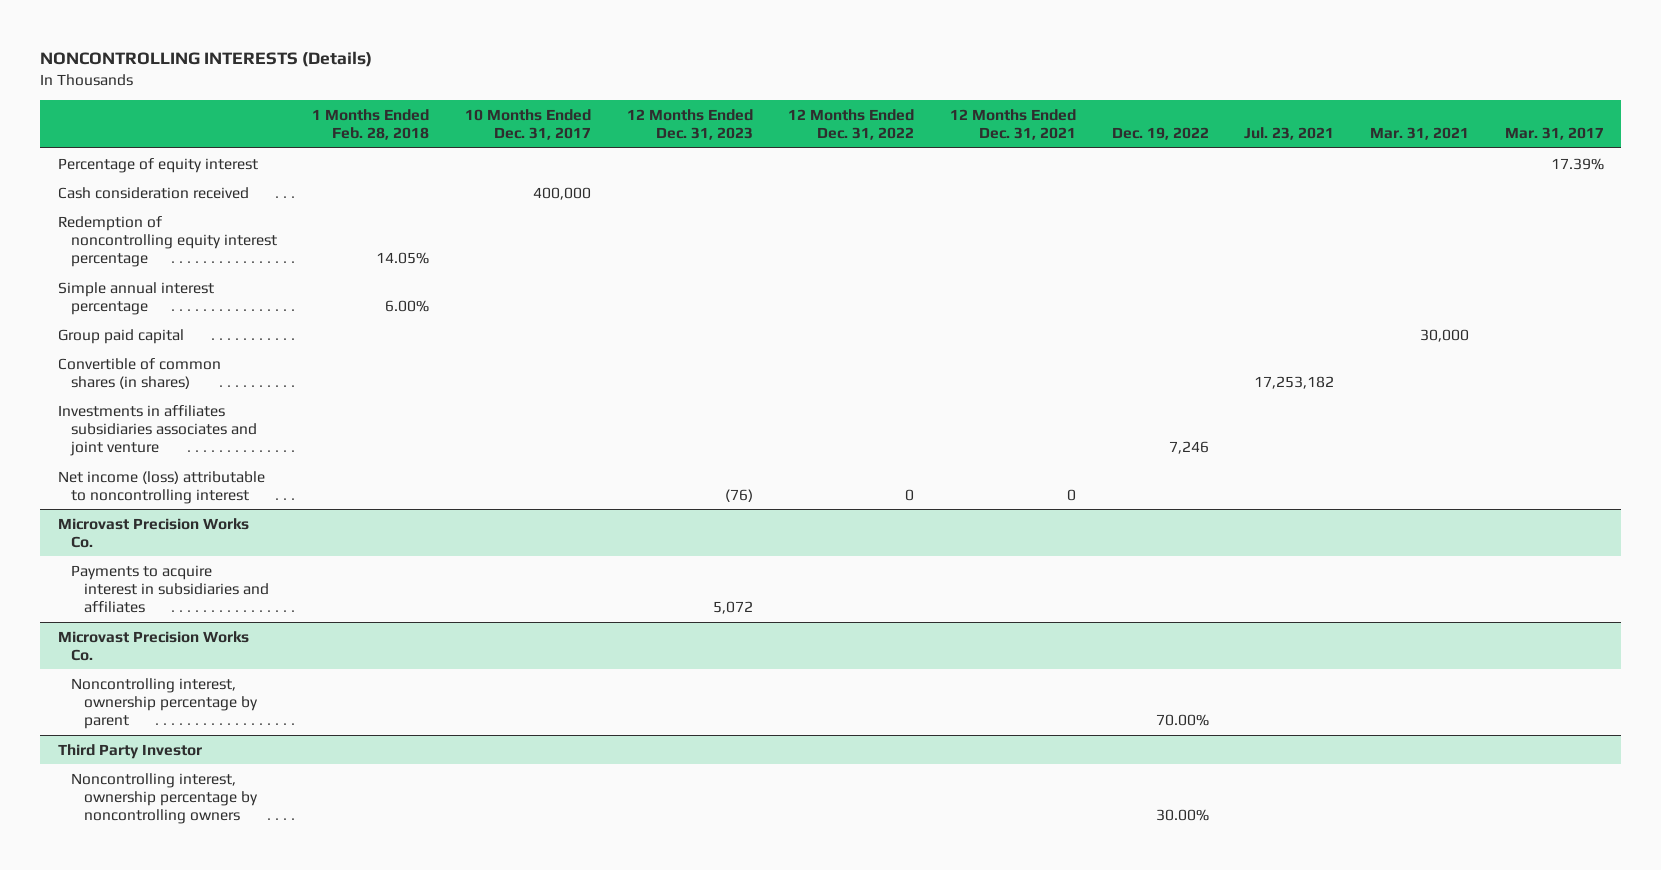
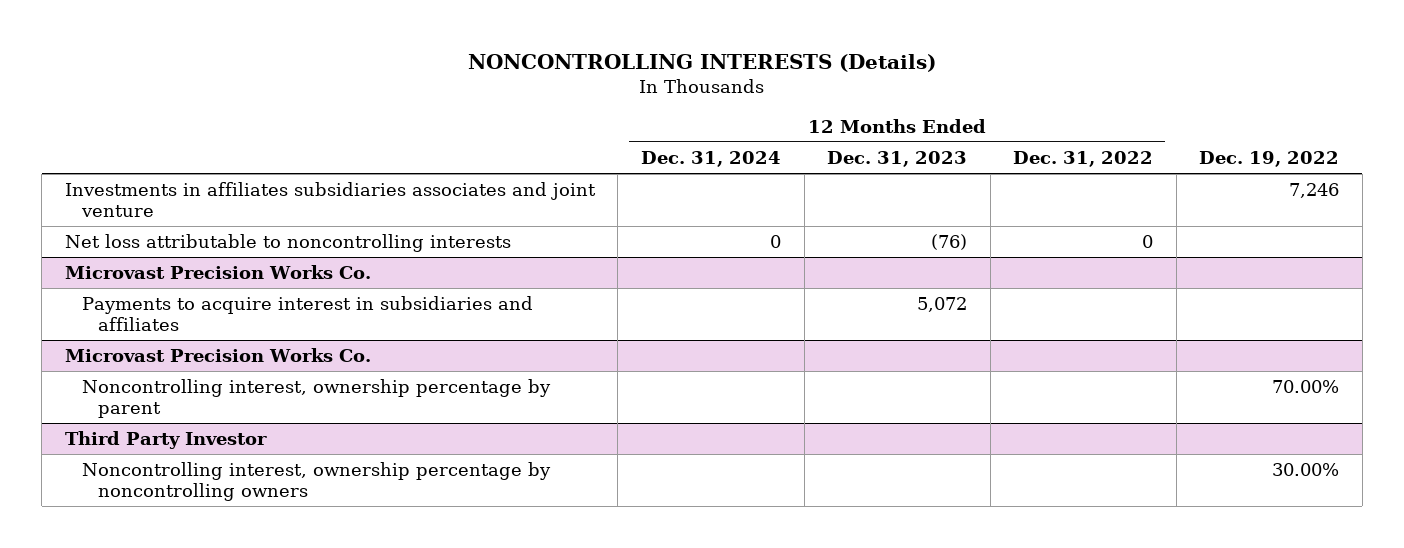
- | 1 Months Ended Feb. 28, 2018 | 10 Months Ended Dec. 31, 2017 | 12 Months Ended Dec. 31, 2023 | 12 Months Ended Dec. 31, 2022 | 12 Months Ended Dec. 31, 2021 | Dec. 19, 2022 | Jul. 23, 2021 | Mar. 31, 2021 | Mar. 31, 2017
+ | 12 Months Ended Dec. 31, 2024 | 12 Months Ended Dec. 31, 2023 | 12 Months Ended Dec. 31, 2022 | Dec. 19, 2022
- Percentage of equity interest | | | | | | | | | 17.39%
- Cash consideration received | | 400,000 | | | | | | |
- Redemption of noncontrolling equity interest percentage | 14.05% | | | | | | | |
- Simple annual interest percentage | 6.00% | | | | | | | |
- Group paid capital | | | | | | | | 30,000 |
- Convertible of common shares (in shares) | | | | | | | 17,253,182 | |
- Net income (loss) attributable to noncontrolling interest | | | (76) | 0 | 0 | | | |
+ Net loss attributable to noncontrolling interests | 0 | (76) | 0 |

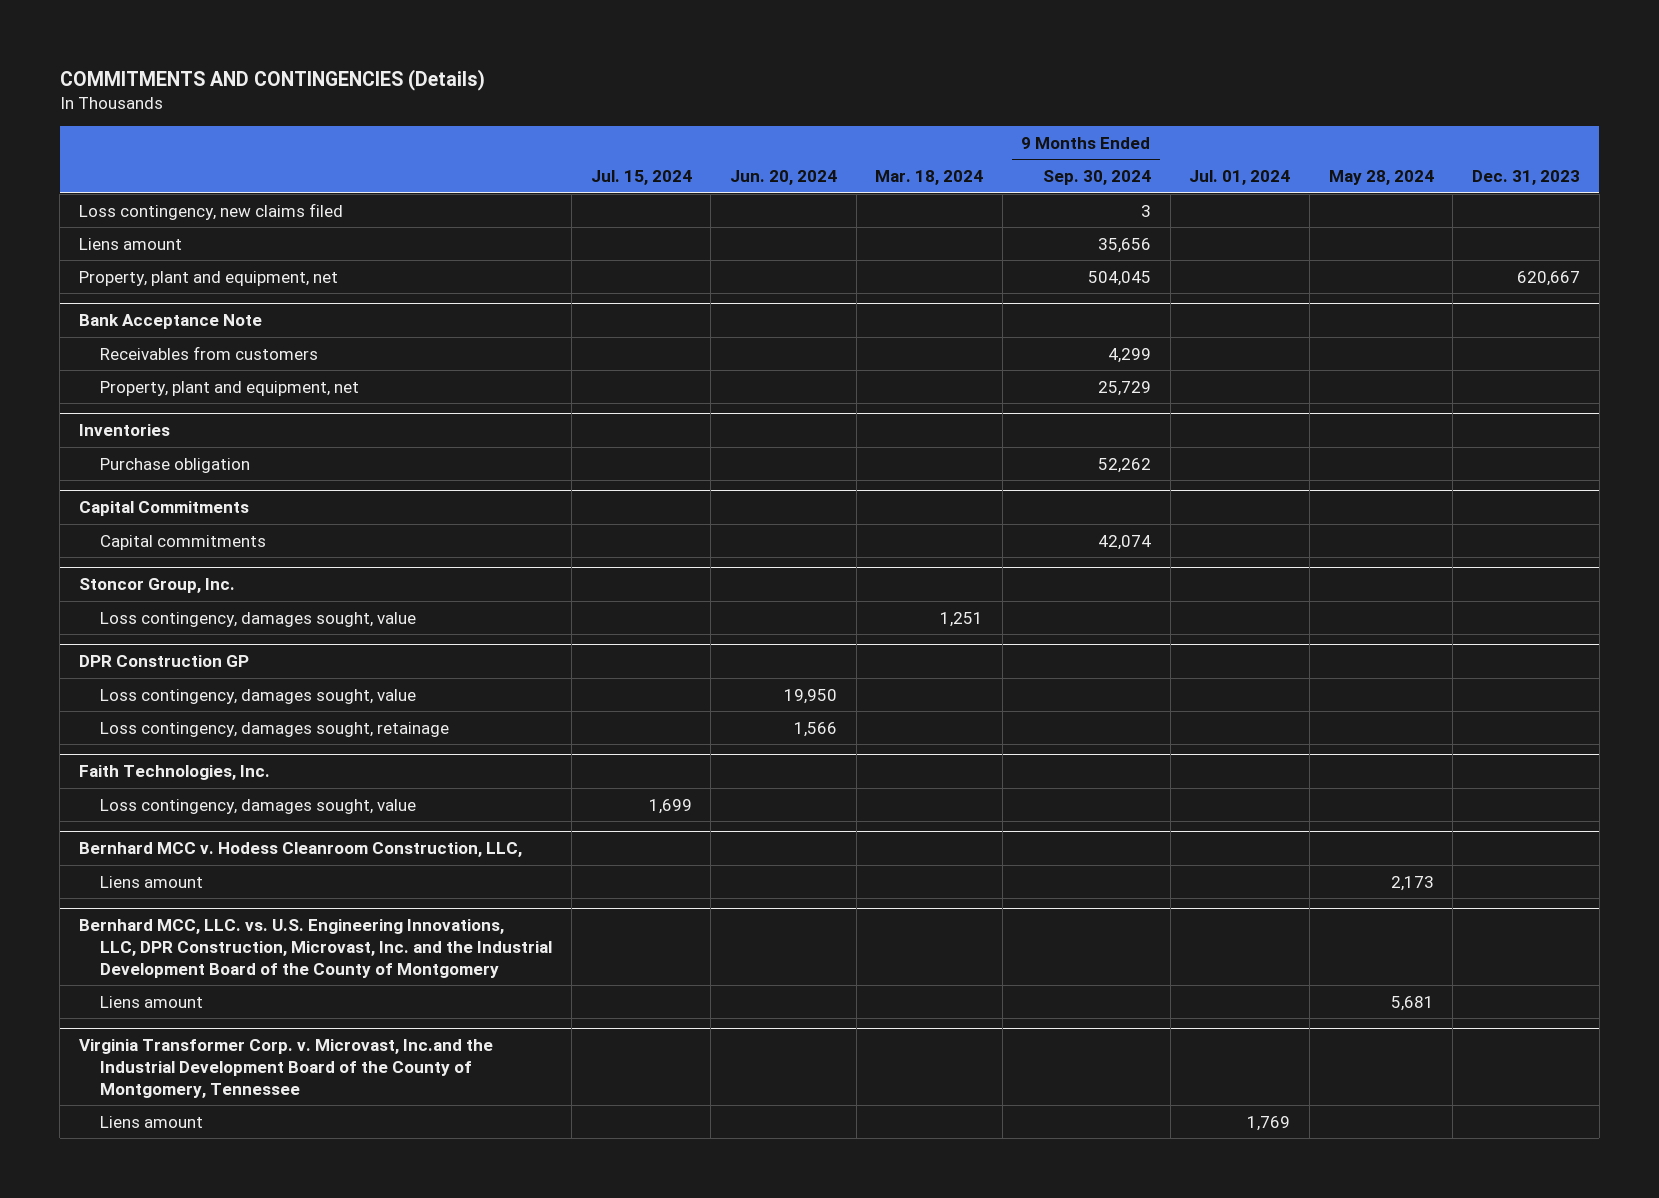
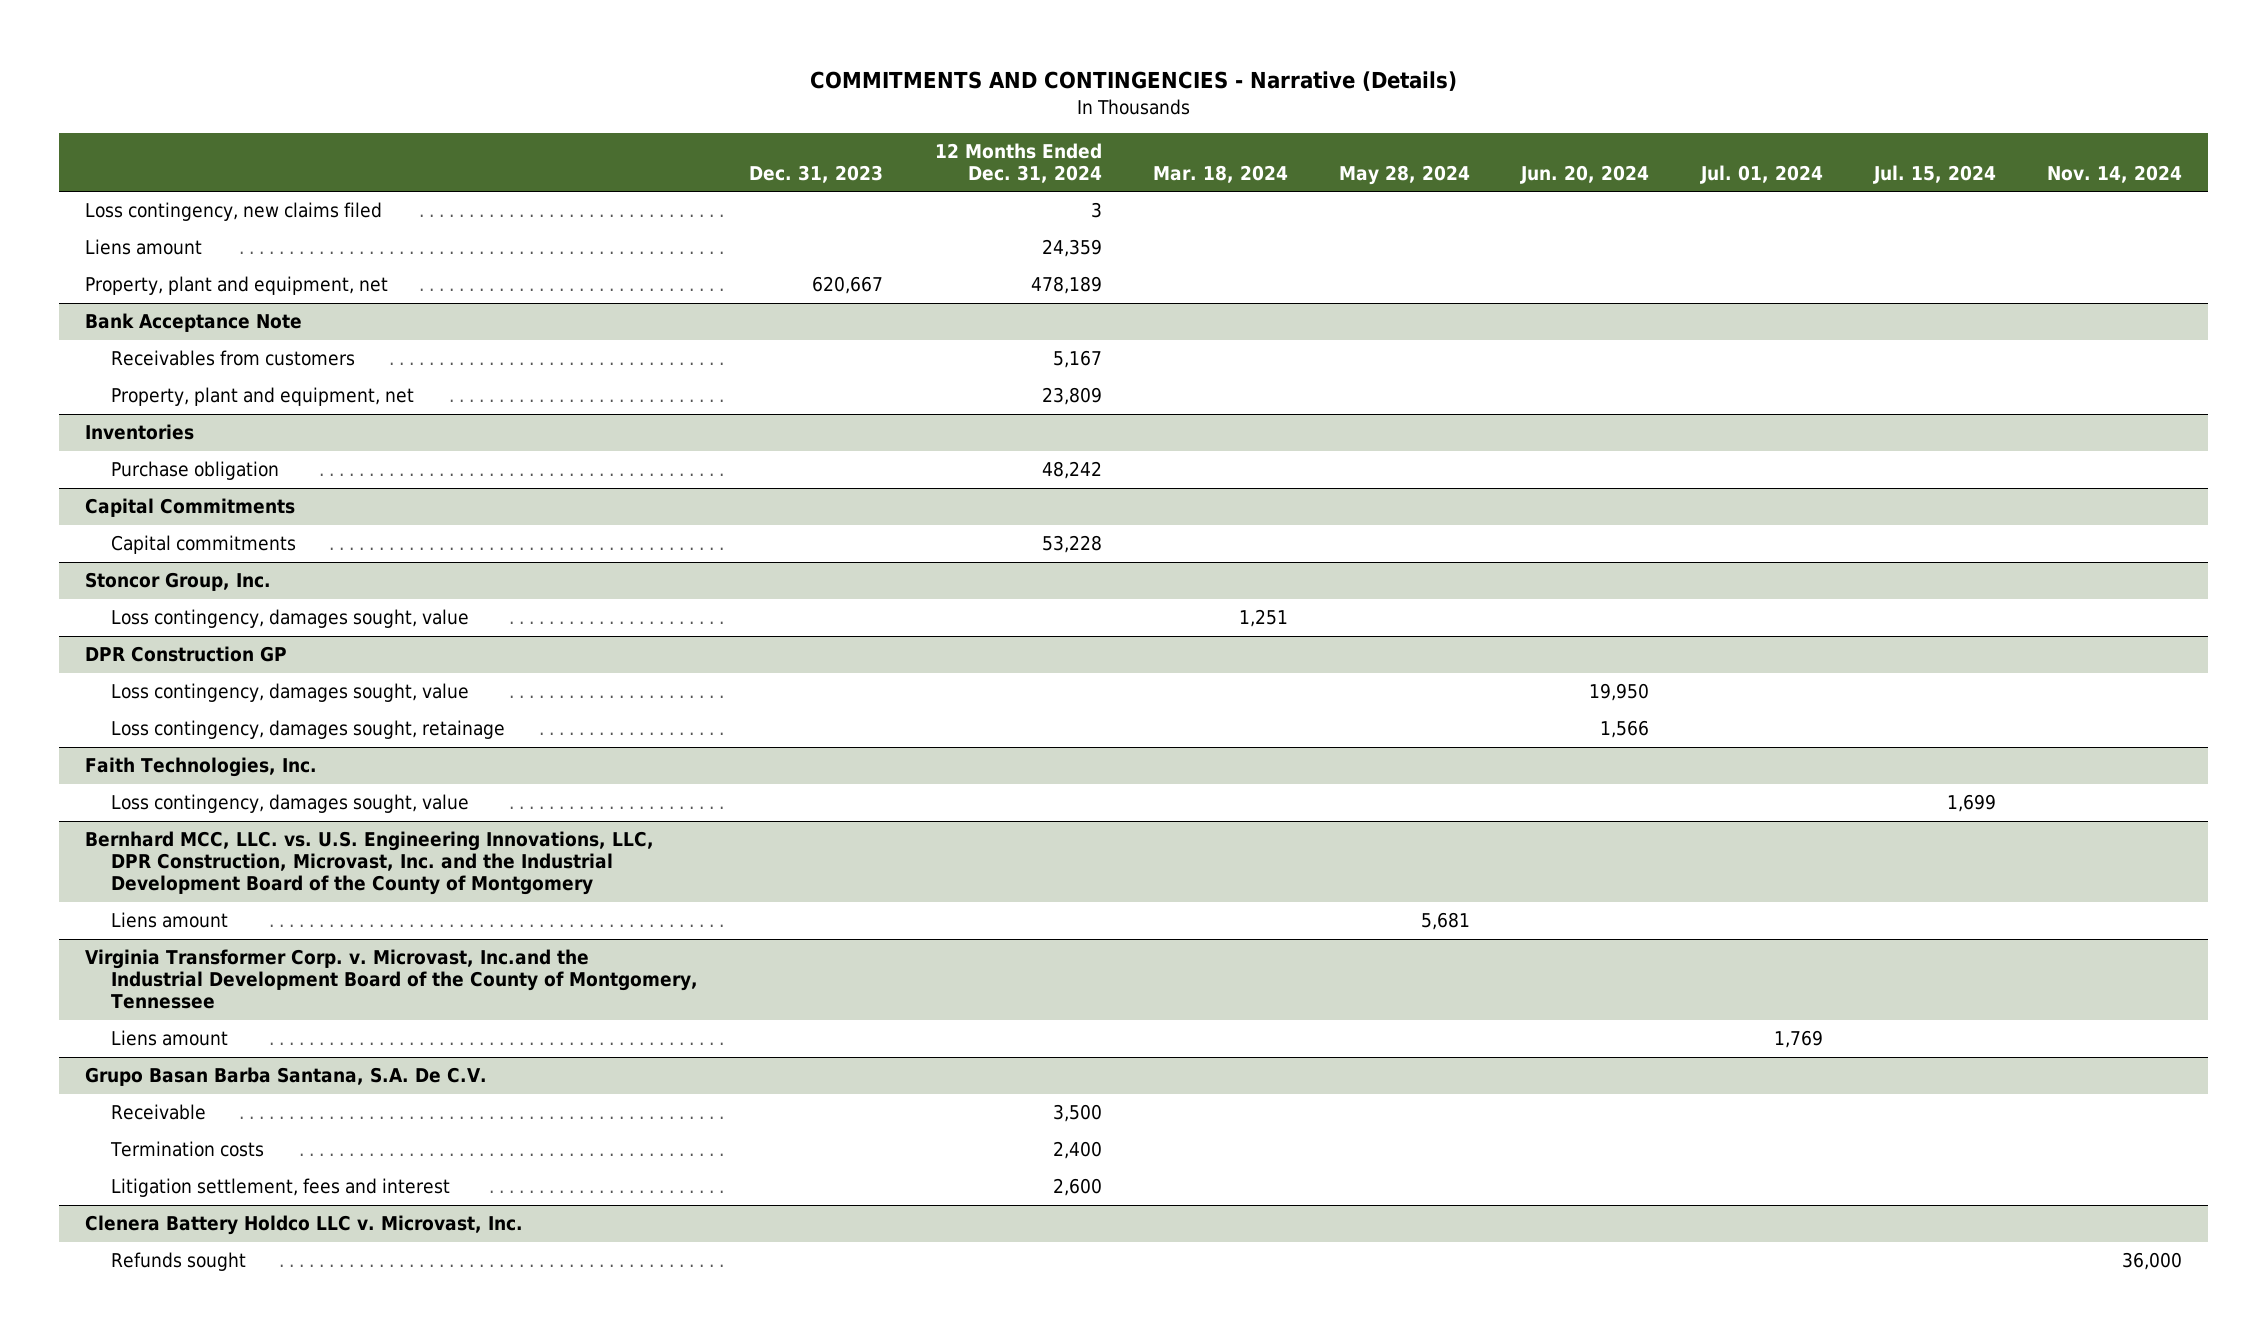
- COMMITMENTS AND CONTINGENCIES (Details)
+ COMMITMENTS AND CONTINGENCIES - Narrative (Details)
- | Jul. 15, 2024 | Jun. 20, 2024 | Mar. 18, 2024 | 9 Months Ended Sep. 30, 2024 | Jul. 01, 2024 | May 28, 2024 | Dec. 31, 2023
+ | Dec. 31, 2023 | 12 Months Ended Dec. 31, 2024 | Mar. 18, 2024 | May 28, 2024 | Jun. 20, 2024 | Jul. 01, 2024 | Jul. 15, 2024 | Nov. 14, 2024
- Bernhard MCC v. Hodess Cleanroom Construction, LLC,
- Liens amount | | | | | | 2,173 |
+ Grupo Basan Barba Santana, S.A. De C.V.
+ Receivable | | 3,500 | | | | | |
+ Termination costs | | 2,400 | | | | | |
+ Litigation settlement, fees and interest | | 2,600 | | | | | |
+ Clenera Battery Holdco LLC v. Microvast, Inc.
+ Refunds sought | | | | | | | | 36,000

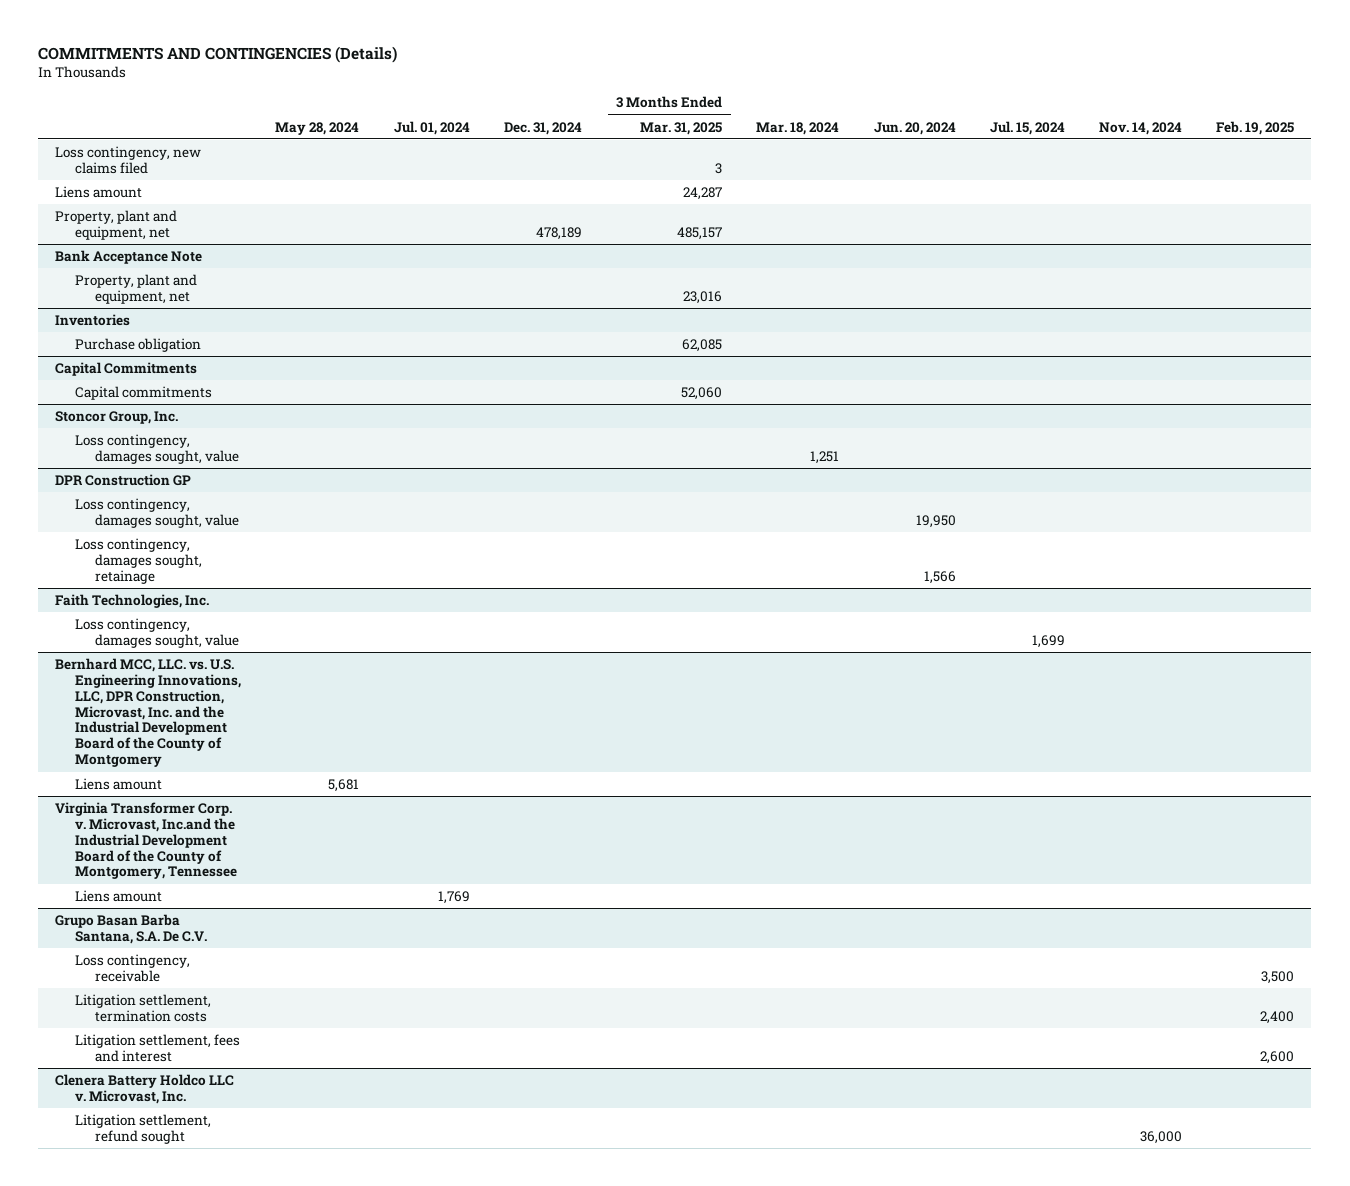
- COMMITMENTS AND CONTINGENCIES - Narrative (Details)
+ COMMITMENTS AND CONTINGENCIES (Details)
- | Dec. 31, 2023 | 12 Months Ended Dec. 31, 2024 | Mar. 18, 2024 | May 28, 2024 | Jun. 20, 2024 | Jul. 01, 2024 | Jul. 15, 2024 | Nov. 14, 2024
+ | May 28, 2024 | Jul. 01, 2024 | Dec. 31, 2024 | 3 Months Ended Mar. 31, 2025 | Mar. 18, 2024 | Jun. 20, 2024 | Jul. 15, 2024 | Nov. 14, 2024 | Feb. 19, 2025
@ Bank Acceptance Note
- Receivables from customers | | 5,167 | | | | | |
@ Grupo Basan Barba Santana, S.A. De C.V.
- Receivable | | 3,500 | | | | | |
- Termination costs | | 2,400 | | | | | |
+ Loss contingency, receivable | | | | | | | | | 3,500
+ Litigation settlement, termination costs | | | | | | | | | 2,400
@ Clenera Battery Holdco LLC v. Microvast, Inc.
- Refunds sought | | | | | | | | 36,000
+ Litigation settlement, refund sought | | | | | | | | 36,000 |

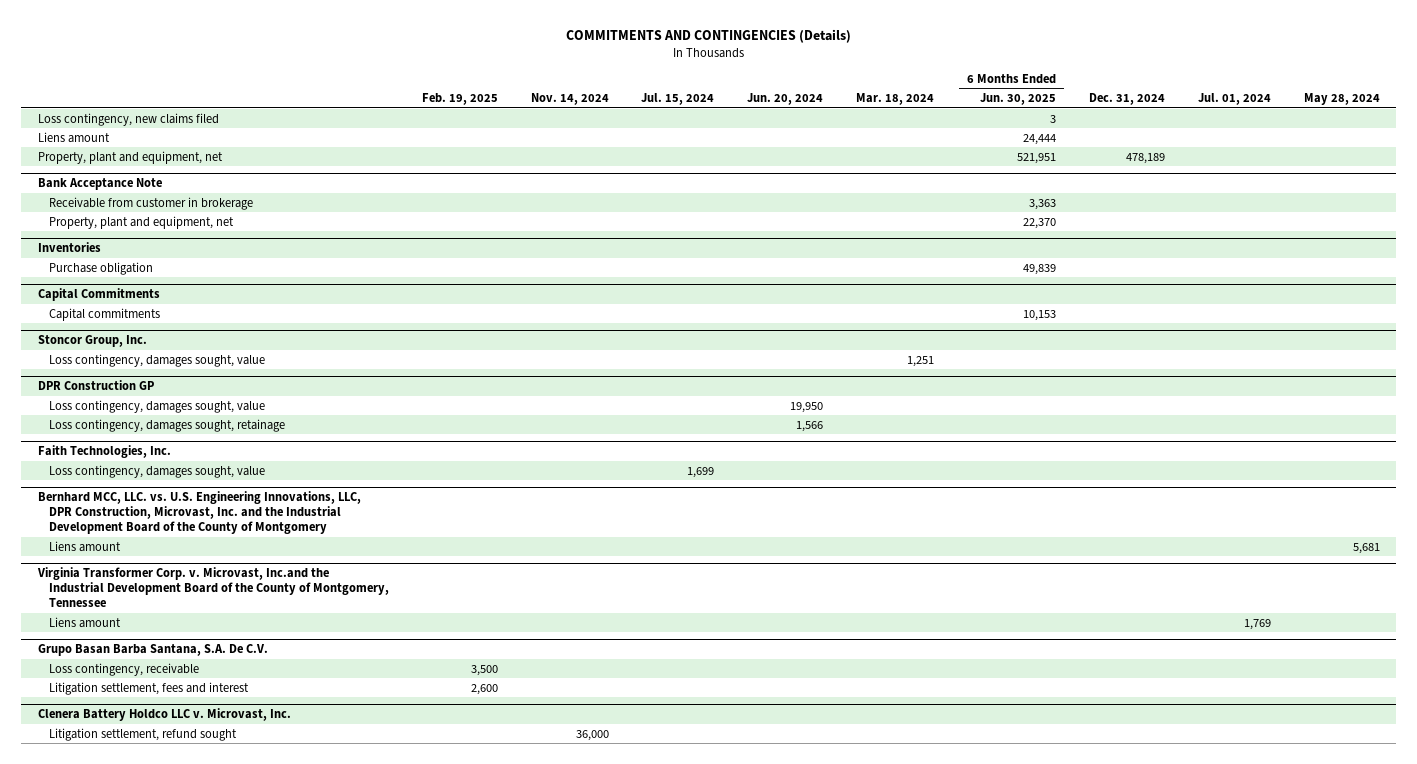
- | May 28, 2024 | Jul. 01, 2024 | Dec. 31, 2024 | 3 Months Ended Mar. 31, 2025 | Mar. 18, 2024 | Jun. 20, 2024 | Jul. 15, 2024 | Nov. 14, 2024 | Feb. 19, 2025
+ | Feb. 19, 2025 | Nov. 14, 2024 | Jul. 15, 2024 | Jun. 20, 2024 | Mar. 18, 2024 | 6 Months Ended Jun. 30, 2025 | Dec. 31, 2024 | Jul. 01, 2024 | May 28, 2024
@ Bank Acceptance Note
+ Receivable from customer in brokerage | | | | | | 3,363 | | |
@ Grupo Basan Barba Santana, S.A. De C.V.
- Litigation settlement, termination costs | | | | | | | | | 2,400

